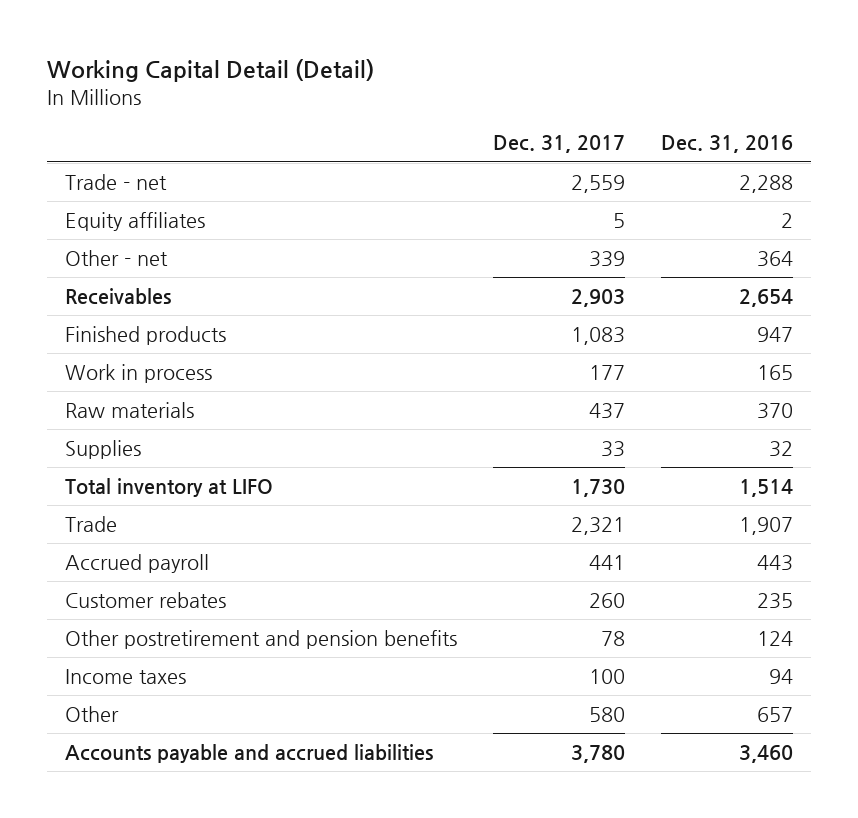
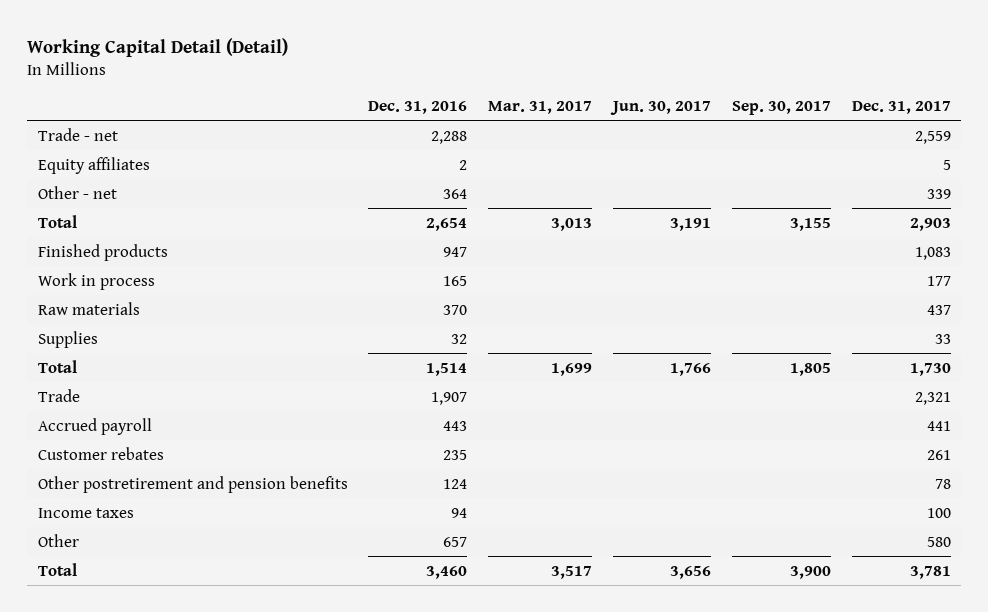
- | Dec. 31, 2017 | Dec. 31, 2016
+ | Dec. 31, 2016 | Mar. 31, 2017 | Jun. 30, 2017 | Sep. 30, 2017 | Dec. 31, 2017
- Receivables | 2,903 | 2,654
+ Total | 2,654 | 3,013 | 3,191 | 3,155 | 2,903
- Total inventory at LIFO | 1,730 | 1,514
+ Total | 1,514 | 1,699 | 1,766 | 1,805 | 1,730
- Customer rebates | 260 | 235
+ Customer rebates | 235 | | | | 261
- Accounts payable and accrued liabilities | 3,780 | 3,460
+ Total | 3,460 | 3,517 | 3,656 | 3,900 | 3,781

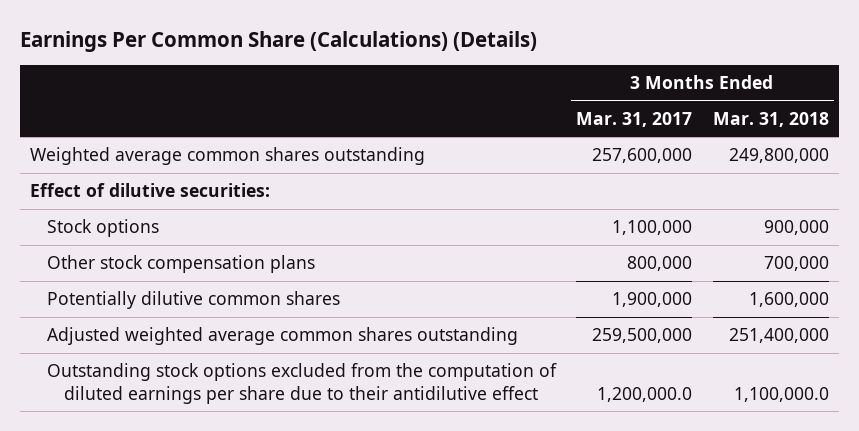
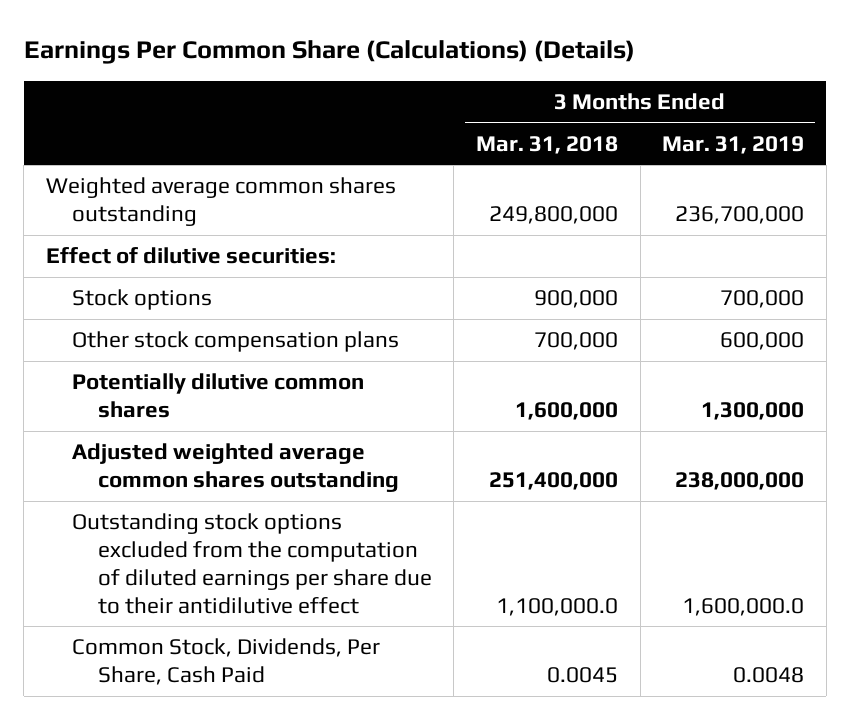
- | 3 Months Ended Mar. 31, 2017 | 3 Months Ended Mar. 31, 2018
+ | 3 Months Ended Mar. 31, 2018 | 3 Months Ended Mar. 31, 2019
+ Common Stock, Dividends, Per Share, Cash Paid | 0.0045 | 0.0048

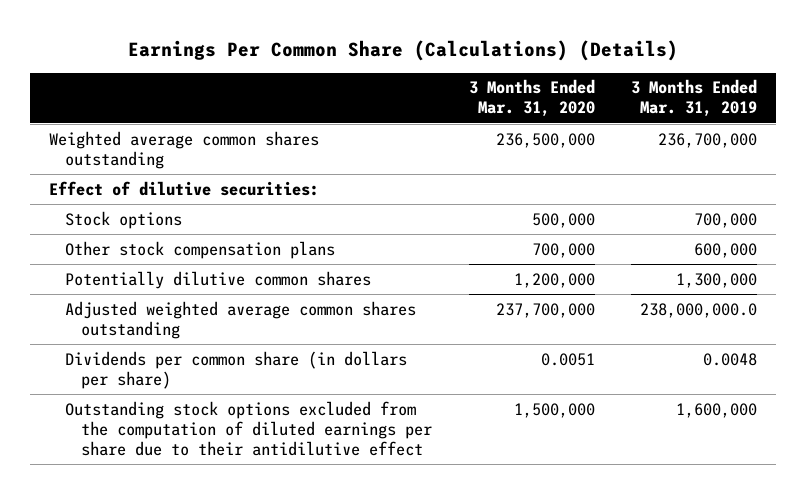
- | 3 Months Ended Mar. 31, 2018 | 3 Months Ended Mar. 31, 2019
+ | 3 Months Ended Mar. 31, 2020 | 3 Months Ended Mar. 31, 2019
- Adjusted weighted average common shares outstanding | 251,400,000 | 238,000,000
- Outstanding stock options excluded from the computation of diluted earnings per share due to their antidilutive effect | 1,100,000.0 | 1,600,000.0
- Common Stock, Dividends, Per Share, Cash Paid | 0.0045 | 0.0048
+ Adjusted weighted average common shares outstanding | 237,700,000 | 238,000,000.0
+ Dividends per common share (in dollars per share) | 0.0051 | 0.0048
+ Outstanding stock options excluded from the computation of diluted earnings per share due to their antidilutive effect | 1,500,000 | 1,600,000

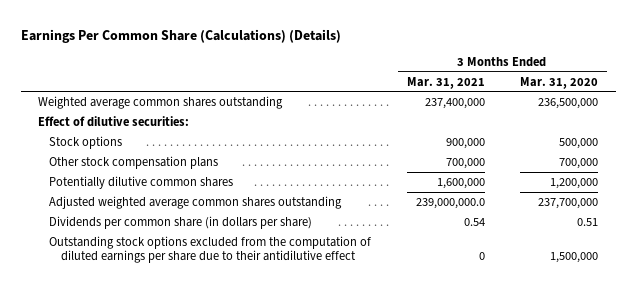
- | 3 Months Ended Mar. 31, 2020 | 3 Months Ended Mar. 31, 2019
+ | 3 Months Ended Mar. 31, 2021 | 3 Months Ended Mar. 31, 2020
- Dividends per common share (in dollars per share) | 0.0051 | 0.0048
+ Dividends per common share (in dollars per share) | 0.54 | 0.51

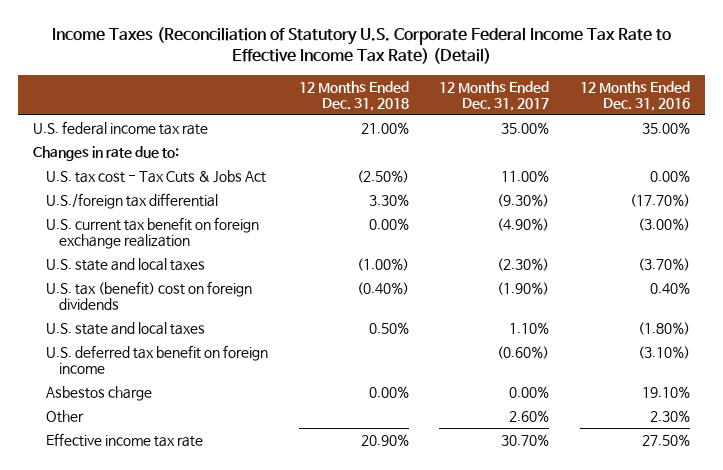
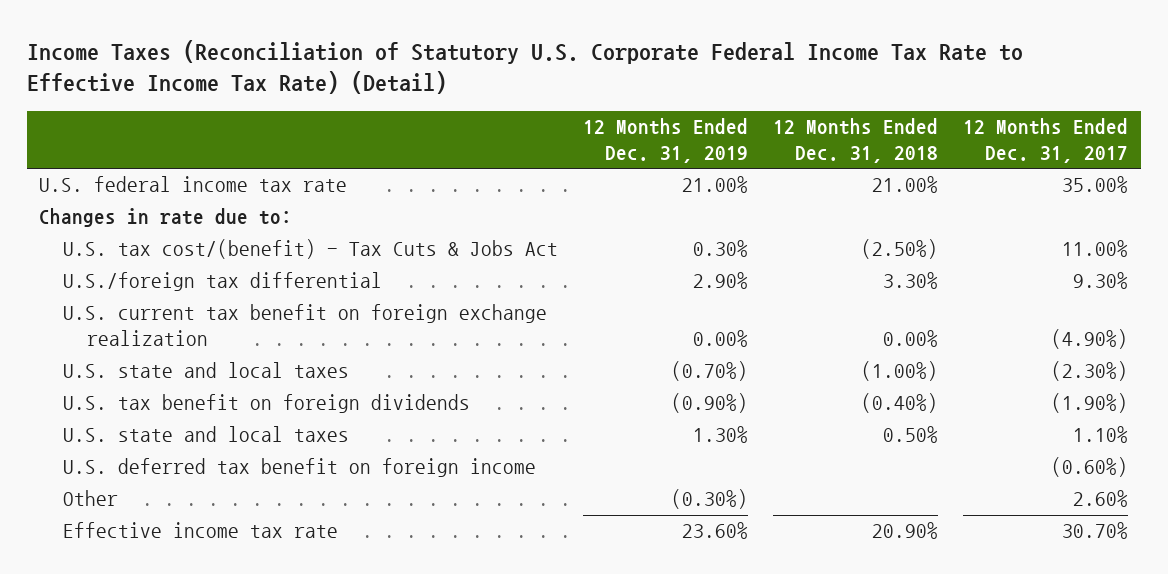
- | 12 Months Ended Dec. 31, 2018 | 12 Months Ended Dec. 31, 2017 | 12 Months Ended Dec. 31, 2016
+ | 12 Months Ended Dec. 31, 2019 | 12 Months Ended Dec. 31, 2018 | 12 Months Ended Dec. 31, 2017
- U.S. tax cost - Tax Cuts & Jobs Act | (2.50%) | 11.00% | 0.00%
- U.S./foreign tax differential | 3.30% | (9.30%) | (17.70%)
+ U.S. tax cost/(benefit) - Tax Cuts & Jobs Act | 0.30% | (2.50%) | 11.00%
+ U.S./foreign tax differential | 2.90% | 3.30% | 9.30%
- U.S. tax (benefit) cost on foreign dividends | (0.40%) | (1.90%) | 0.40%
+ U.S. tax benefit on foreign dividends | (0.90%) | (0.40%) | (1.90%)
- Asbestos charge | 0.00% | 0.00% | 19.10%

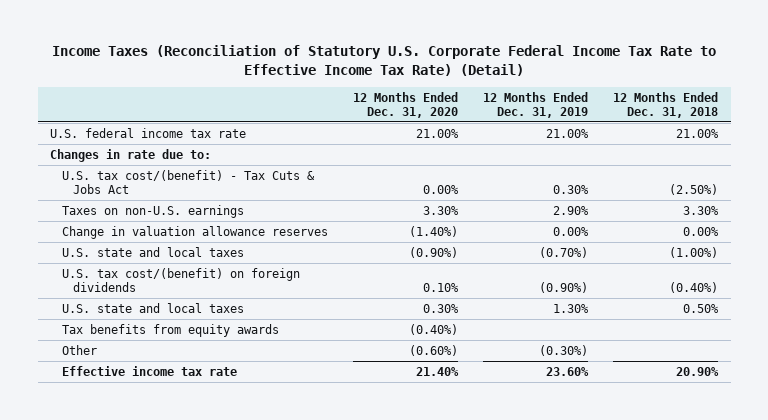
- | 12 Months Ended Dec. 31, 2019 | 12 Months Ended Dec. 31, 2018 | 12 Months Ended Dec. 31, 2017
+ | 12 Months Ended Dec. 31, 2020 | 12 Months Ended Dec. 31, 2019 | 12 Months Ended Dec. 31, 2018
- U.S./foreign tax differential | 2.90% | 3.30% | 9.30%
- U.S. current tax benefit on foreign exchange realization | 0.00% | 0.00% | (4.90%)
+ Taxes on non-U.S. earnings | 3.30% | 2.90% | 3.30%
+ Change in valuation allowance reserves | (1.40%) | 0.00% | 0.00%
- U.S. tax benefit on foreign dividends | (0.90%) | (0.40%) | (1.90%)
+ U.S. tax cost/(benefit) on foreign dividends | 0.10% | (0.90%) | (0.40%)
- U.S. deferred tax benefit on foreign income | | | (0.60%)
+ Tax benefits from equity awards | (0.40%) | |

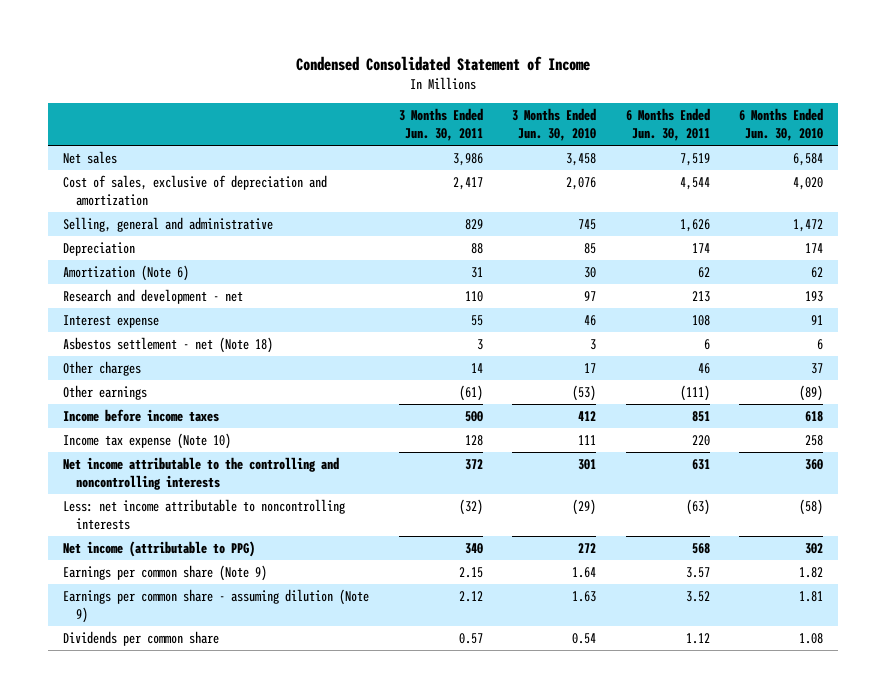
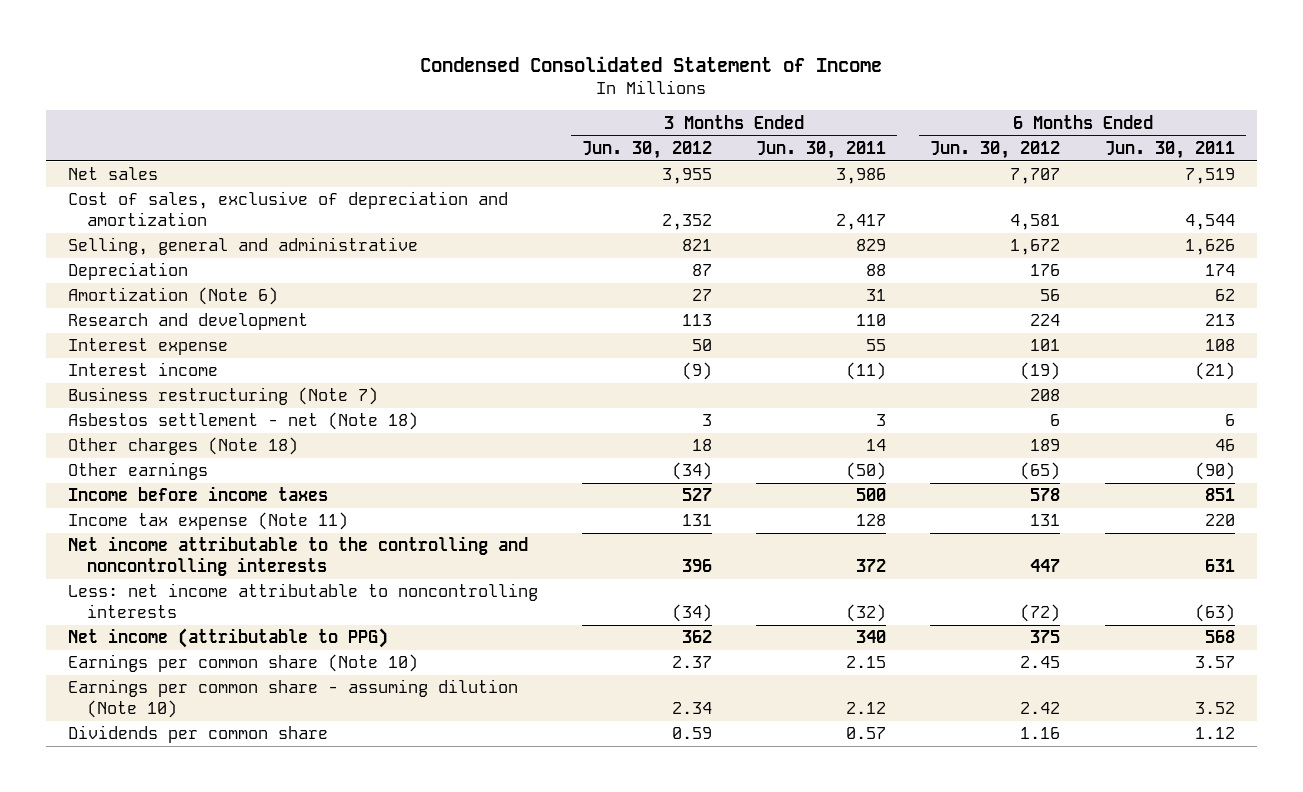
- | 3 Months Ended Jun. 30, 2011 | 3 Months Ended Jun. 30, 2010 | 6 Months Ended Jun. 30, 2011 | 6 Months Ended Jun. 30, 2010
+ | 3 Months Ended Jun. 30, 2012 | 3 Months Ended Jun. 30, 2011 | 6 Months Ended Jun. 30, 2012 | 6 Months Ended Jun. 30, 2011
- Research and development - net | 110 | 97 | 213 | 193
+ Research and development | 113 | 110 | 224 | 213
+ Interest income | (9) | (11) | (19) | (21)
+ Business restructuring (Note 7) | | | 208 |
- Other charges | 14 | 17 | 46 | 37
- Other earnings | (61) | (53) | (111) | (89)
+ Other charges (Note 18) | 18 | 14 | 189 | 46
+ Other earnings | (34) | (50) | (65) | (90)
- Income tax expense (Note 10) | 128 | 111 | 220 | 258
+ Income tax expense (Note 11) | 131 | 128 | 131 | 220
- Earnings per common share (Note 9) | 2.15 | 1.64 | 3.57 | 1.82
- Earnings per common share - assuming dilution (Note 9) | 2.12 | 1.63 | 3.52 | 1.81
+ Earnings per common share (Note 10) | 2.37 | 2.15 | 2.45 | 3.57
+ Earnings per common share - assuming dilution (Note 10) | 2.34 | 2.12 | 2.42 | 3.52

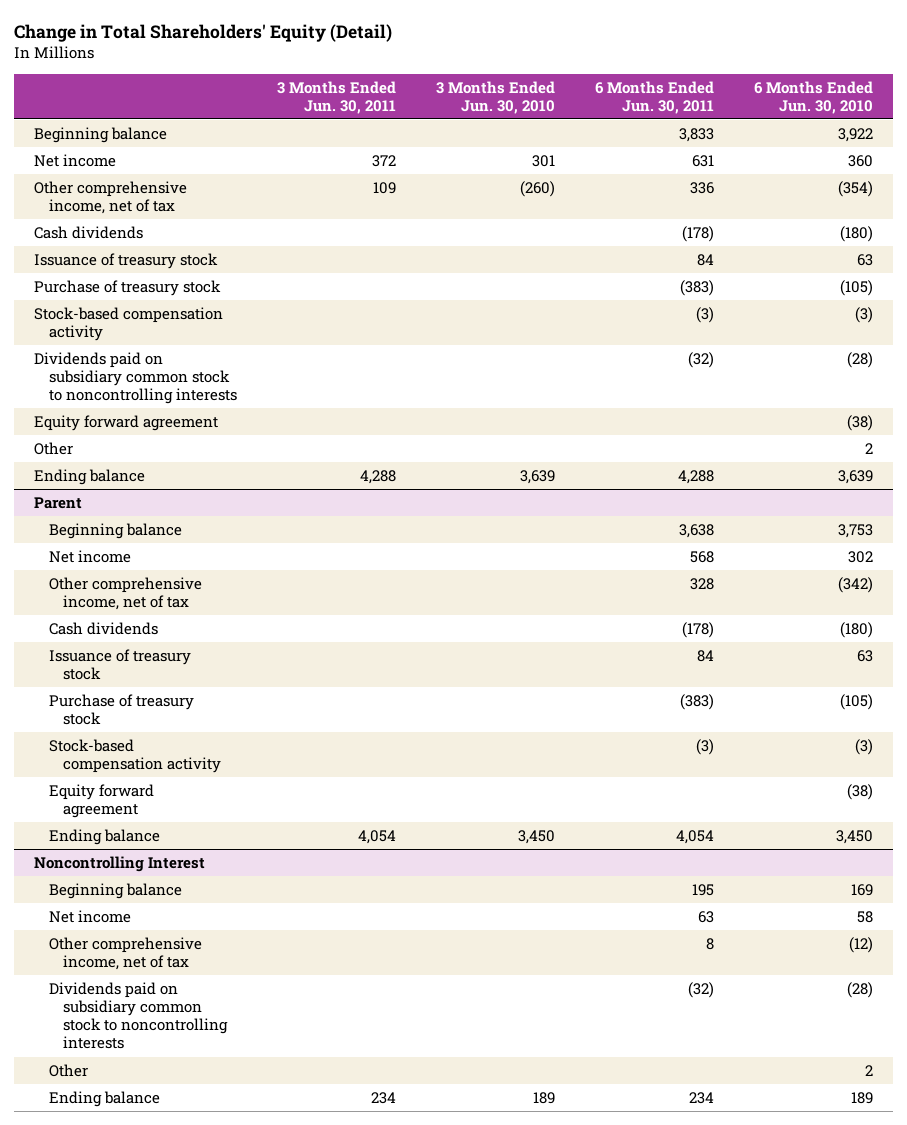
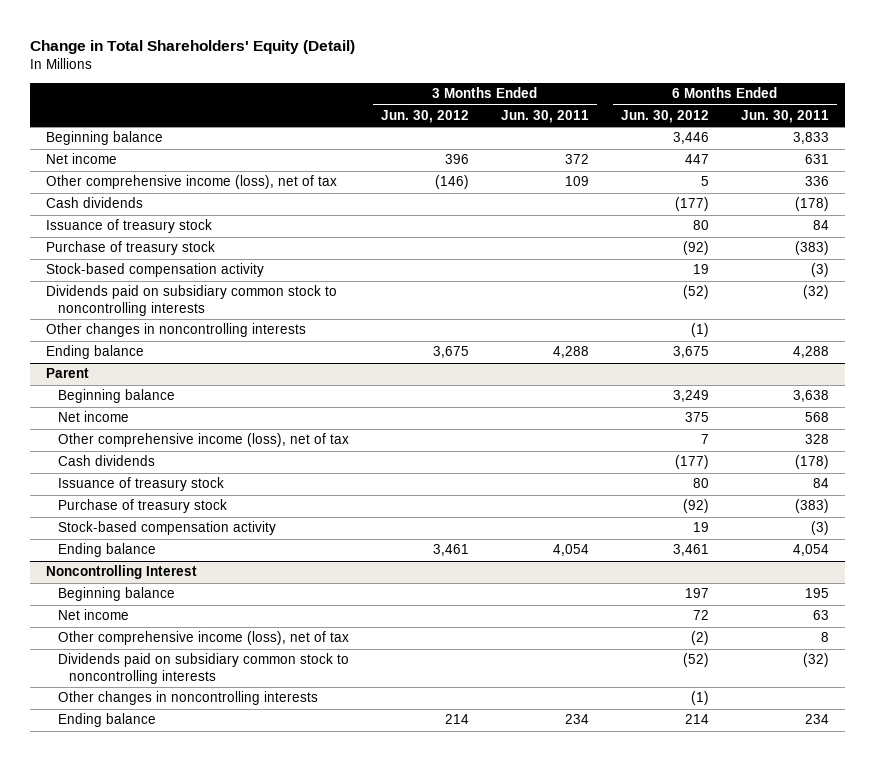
- | 3 Months Ended Jun. 30, 2011 | 3 Months Ended Jun. 30, 2010 | 6 Months Ended Jun. 30, 2011 | 6 Months Ended Jun. 30, 2010
+ | 3 Months Ended Jun. 30, 2012 | 3 Months Ended Jun. 30, 2011 | 6 Months Ended Jun. 30, 2012 | 6 Months Ended Jun. 30, 2011
- Other comprehensive income, net of tax | 109 | (260) | 336 | (354)
+ Other comprehensive income (loss), net of tax | (146) | 109 | 5 | 336
- Equity forward agreement | | | | (38)
- Other | | | | 2
+ Other changes in noncontrolling interests | | | (1) |
@ Parent
- Other comprehensive income, net of tax | | | 328 | (342)
+ Other comprehensive income (loss), net of tax | | | 7 | 328
- Equity forward agreement | | | | (38)
@ Noncontrolling Interest
- Other comprehensive income, net of tax | | | 8 | (12)
+ Other comprehensive income (loss), net of tax | | | (2) | 8
- Other | | | | 2
+ Other changes in noncontrolling interests | | | (1) |

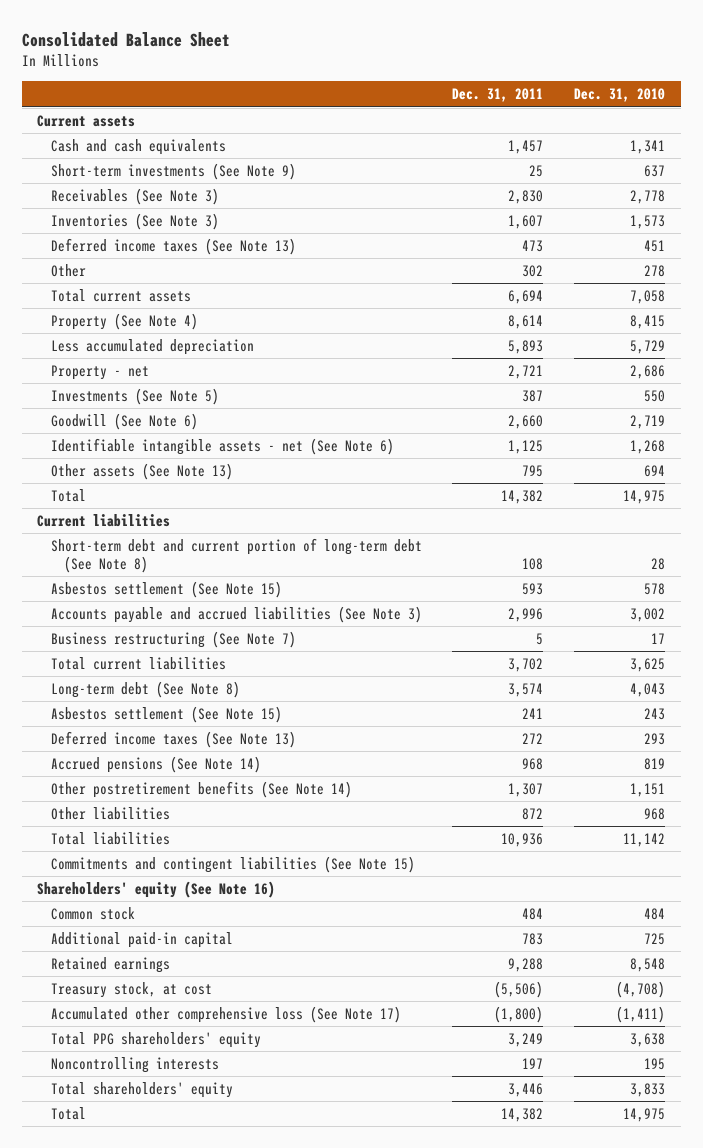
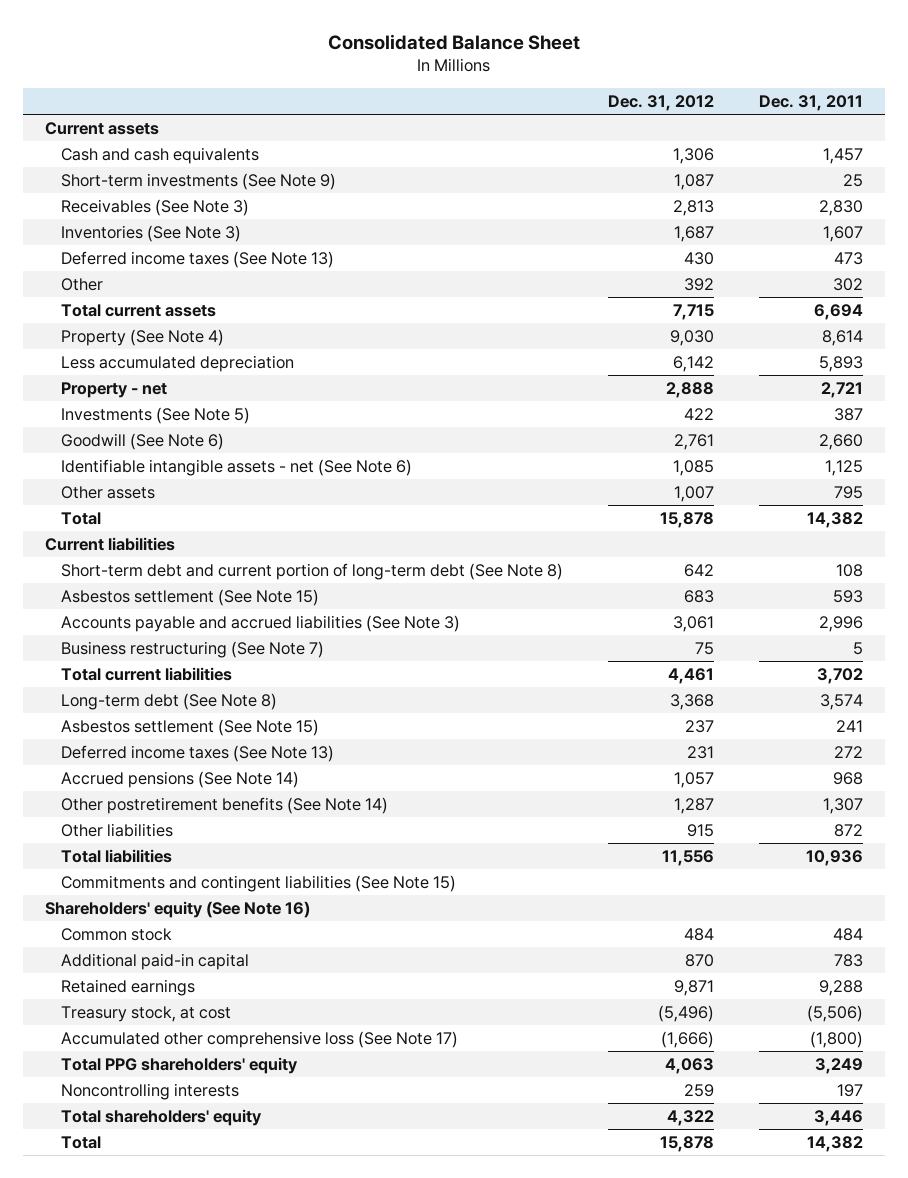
- | Dec. 31, 2011 | Dec. 31, 2010
+ | Dec. 31, 2012 | Dec. 31, 2011
- Other assets (See Note 13) | 795 | 694
+ Other assets | 1,007 | 795

